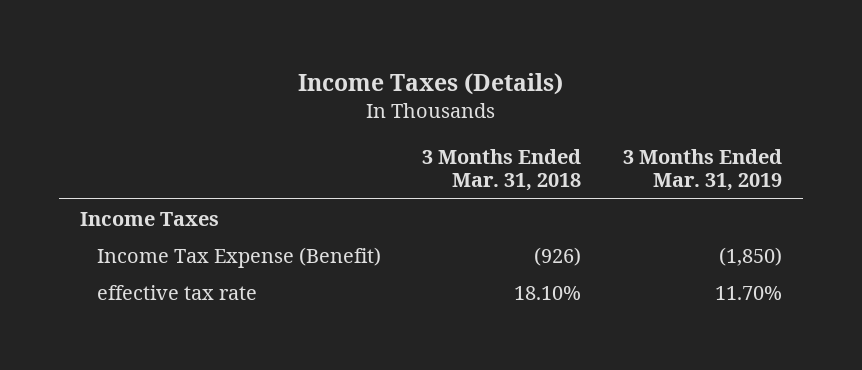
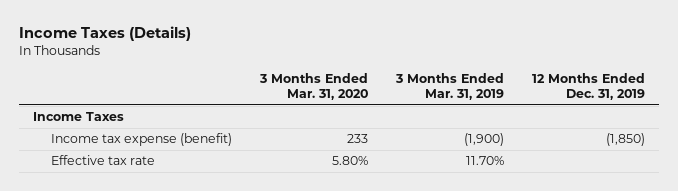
- | 3 Months Ended Mar. 31, 2018 | 3 Months Ended Mar. 31, 2019
+ | 3 Months Ended Mar. 31, 2020 | 3 Months Ended Mar. 31, 2019 | 12 Months Ended Dec. 31, 2019
- Income Tax Expense (Benefit) | (926) | (1,850)
- effective tax rate | 18.10% | 11.70%
+ Income tax expense (benefit) | 233 | (1,900) | (1,850)
+ Effective tax rate | 5.80% | 11.70% |

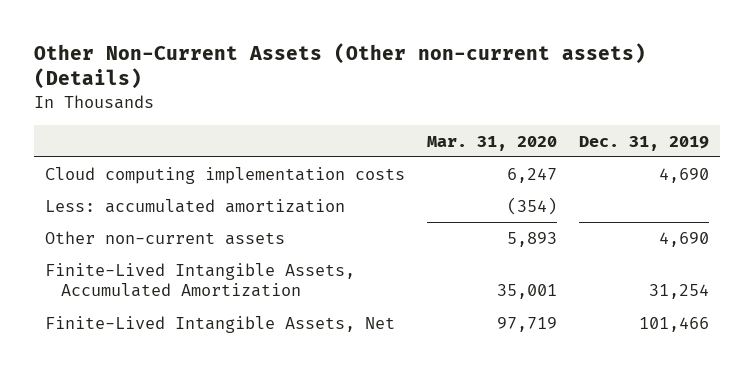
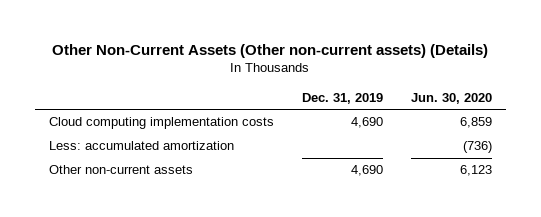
- | Mar. 31, 2020 | Dec. 31, 2019
+ | Dec. 31, 2019 | Jun. 30, 2020
- Finite-Lived Intangible Assets, Accumulated Amortization | 35,001 | 31,254
- Finite-Lived Intangible Assets, Net | 97,719 | 101,466

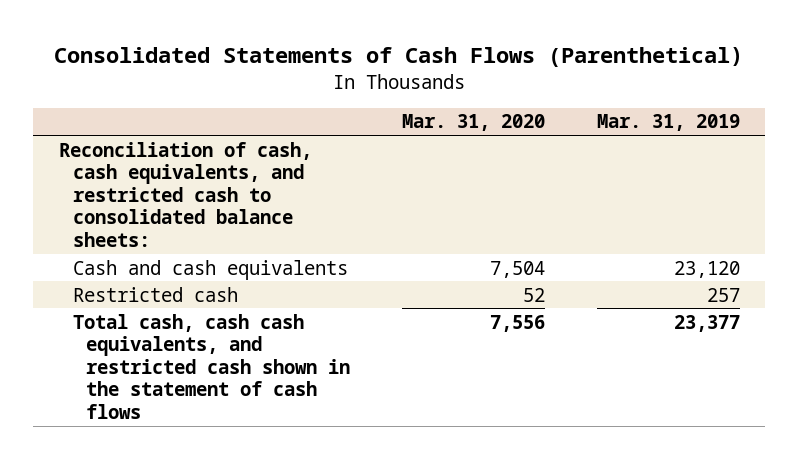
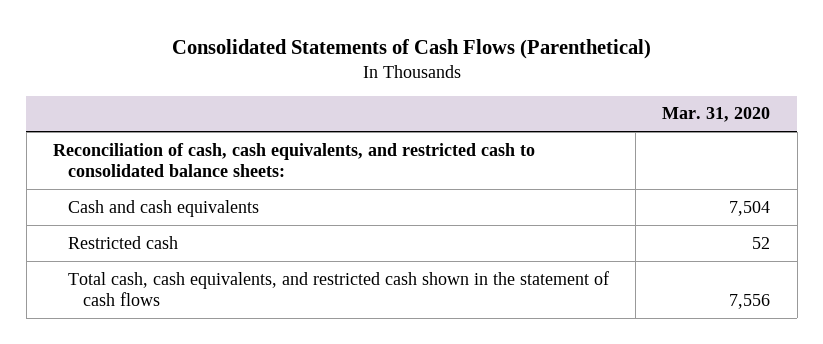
- | Mar. 31, 2020 | Mar. 31, 2019
+ | Mar. 31, 2020
- Total cash, cash cash equivalents, and restricted cash shown in the statement of cash flows | 7,556 | 23,377
+ Total cash, cash equivalents, and restricted cash shown in the statement of cash flows | 7,556

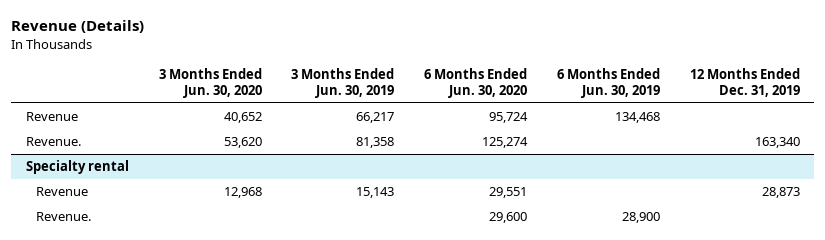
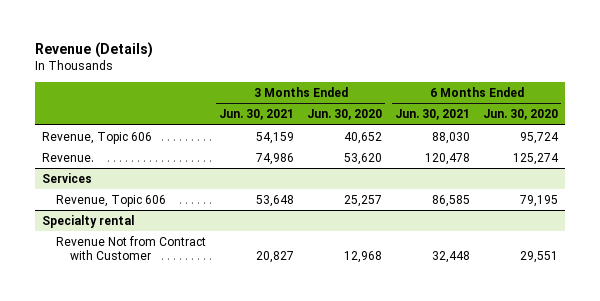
- | 3 Months Ended Jun. 30, 2020 | 3 Months Ended Jun. 30, 2019 | 6 Months Ended Jun. 30, 2020 | 6 Months Ended Jun. 30, 2019 | 12 Months Ended Dec. 31, 2019
+ | 3 Months Ended Jun. 30, 2021 | 3 Months Ended Jun. 30, 2020 | 6 Months Ended Jun. 30, 2021 | 6 Months Ended Jun. 30, 2020
- Revenue | 40,652 | 66,217 | 95,724 | 134,468 |
+ Revenue, Topic 606 | 54,159 | 40,652 | 88,030 | 95,724
+ Services
+ Revenue, Topic 606 | 53,648 | 25,257 | 86,585 | 79,195
@ Specialty rental
- Revenue | 12,968 | 15,143 | 29,551 | | 28,873
- Revenue. | | | 29,600 | 28,900 |
+ Revenue Not from Contract with Customer | 20,827 | 12,968 | 32,448 | 29,551

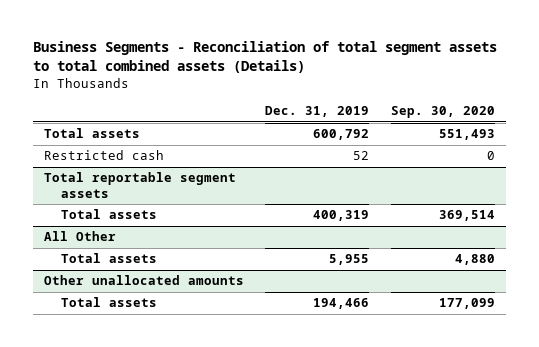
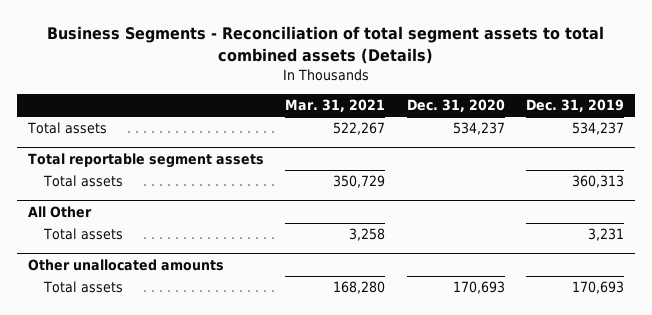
- | Dec. 31, 2019 | Sep. 30, 2020
+ | Mar. 31, 2021 | Dec. 31, 2020 | Dec. 31, 2019
- Total assets | 600,792 | 551,493
- Restricted cash | 52 | 0
+ Total assets | 522,267 | 534,237 | 534,237
@ Total reportable segment assets
- Total assets | 400,319 | 369,514
+ Total assets | 350,729 | | 360,313
@ All Other
- Total assets | 5,955 | 4,880
+ Total assets | 3,258 | | 3,231
@ Other unallocated amounts
- Total assets | 194,466 | 177,099
+ Total assets | 168,280 | 170,693 | 170,693

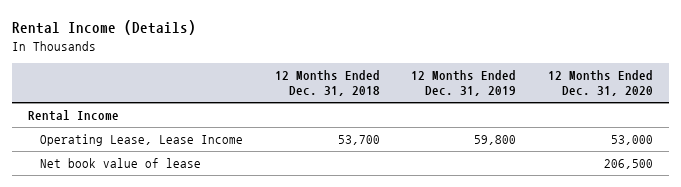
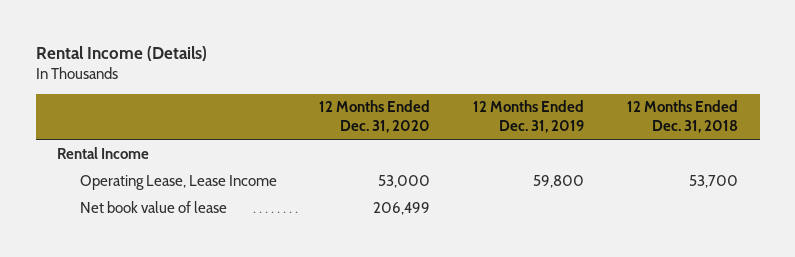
- | 12 Months Ended Dec. 31, 2018 | 12 Months Ended Dec. 31, 2019 | 12 Months Ended Dec. 31, 2020
+ | 12 Months Ended Dec. 31, 2020 | 12 Months Ended Dec. 31, 2019 | 12 Months Ended Dec. 31, 2018
- Net book value of lease | | | 206,500
+ Net book value of lease | 206,499 | |

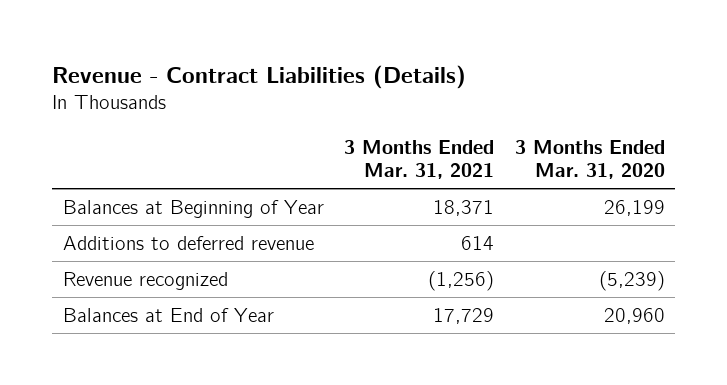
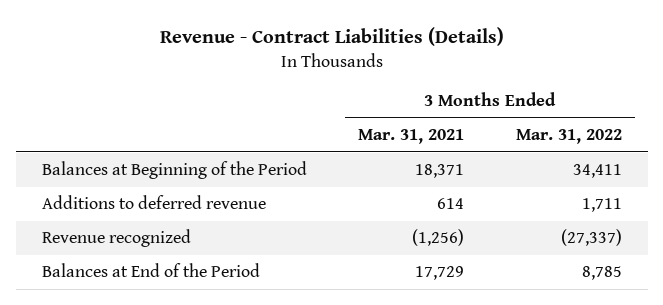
- | 3 Months Ended Mar. 31, 2021 | 3 Months Ended Mar. 31, 2020
+ | 3 Months Ended Mar. 31, 2021 | 3 Months Ended Mar. 31, 2022
- Balances at Beginning of Year | 18,371 | 26,199
+ Balances at Beginning of the Period | 18,371 | 34,411
- Balances at End of Year | 17,729 | 20,960
+ Balances at End of the Period | 17,729 | 8,785

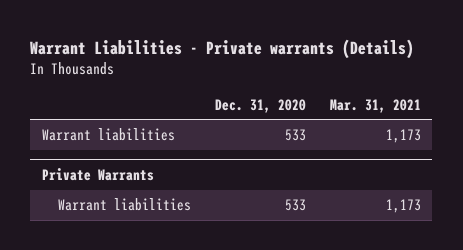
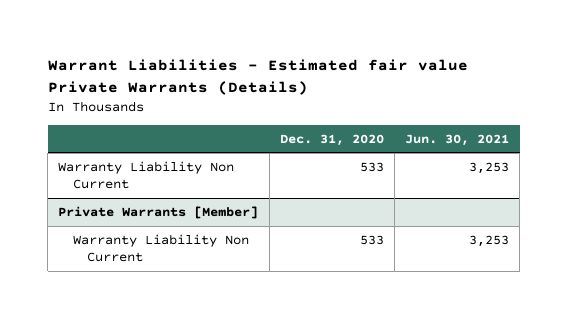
- Warrant Liabilities - Private warrants (Details)
+ Warrant Liabilities - Estimated fair value Private Warrants (Details)
- | Dec. 31, 2020 | Mar. 31, 2021
+ | Dec. 31, 2020 | Jun. 30, 2021
- Warrant liabilities | 533 | 1,173
- Private Warrants
- Warrant liabilities | 533 | 1,173
+ Warranty Liability Non Current | 533 | 3,253
+ Private Warrants [Member]
+ Warranty Liability Non Current | 533 | 3,253

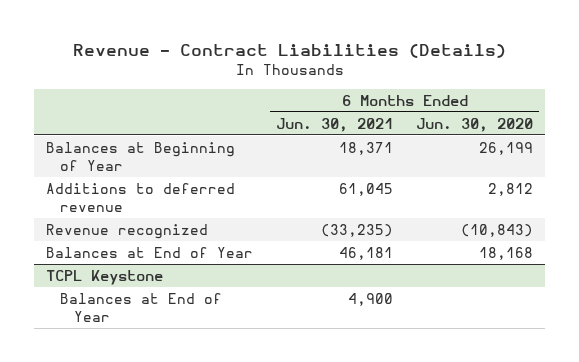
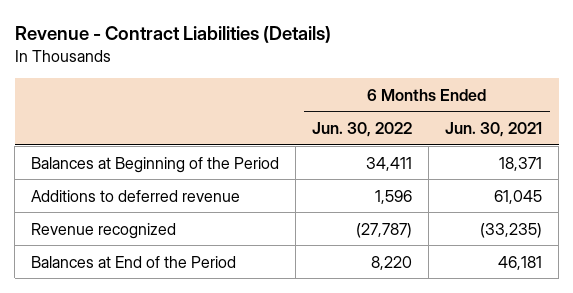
- | 6 Months Ended Jun. 30, 2021 | 6 Months Ended Jun. 30, 2020
+ | 6 Months Ended Jun. 30, 2022 | 6 Months Ended Jun. 30, 2021
- Balances at Beginning of Year | 18,371 | 26,199
+ Balances at Beginning of the Period | 34,411 | 18,371
- Balances at End of Year | 46,181 | 18,168
- TCPL Keystone
- Balances at End of Year | 4,900 |
+ Balances at End of the Period | 8,220 | 46,181

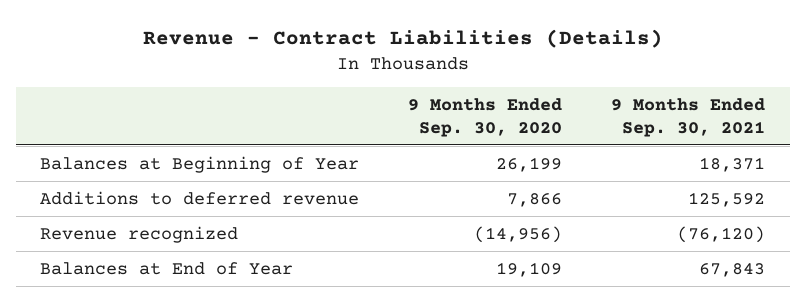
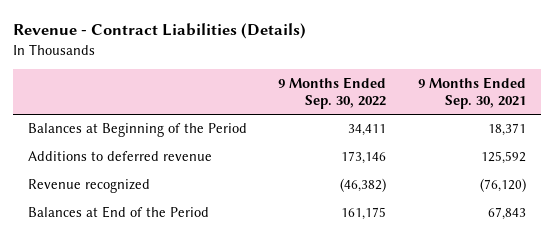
- | 9 Months Ended Sep. 30, 2020 | 9 Months Ended Sep. 30, 2021
+ | 9 Months Ended Sep. 30, 2022 | 9 Months Ended Sep. 30, 2021
- Balances at Beginning of Year | 26,199 | 18,371
+ Balances at Beginning of the Period | 34,411 | 18,371
- Balances at End of Year | 19,109 | 67,843
+ Balances at End of the Period | 161,175 | 67,843

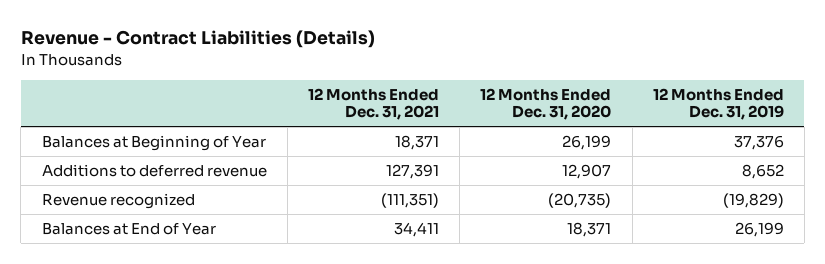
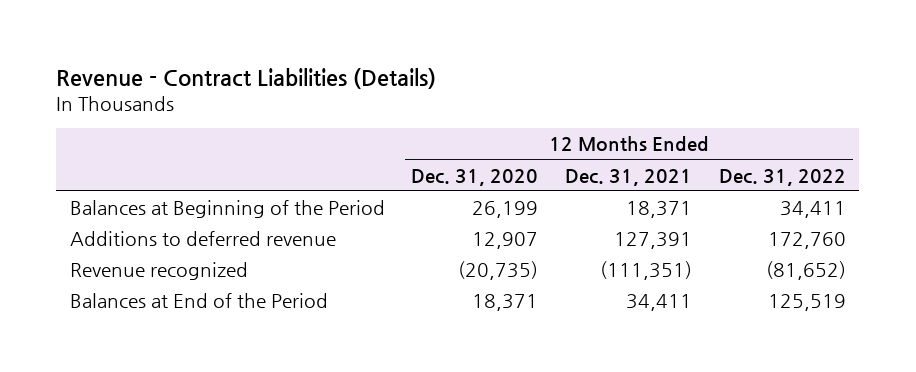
- | 12 Months Ended Dec. 31, 2021 | 12 Months Ended Dec. 31, 2020 | 12 Months Ended Dec. 31, 2019
+ | 12 Months Ended Dec. 31, 2020 | 12 Months Ended Dec. 31, 2021 | 12 Months Ended Dec. 31, 2022
- Balances at Beginning of Year | 18,371 | 26,199 | 37,376
+ Balances at Beginning of the Period | 26,199 | 18,371 | 34,411
- Balances at End of Year | 34,411 | 18,371 | 26,199
+ Balances at End of the Period | 18,371 | 34,411 | 125,519

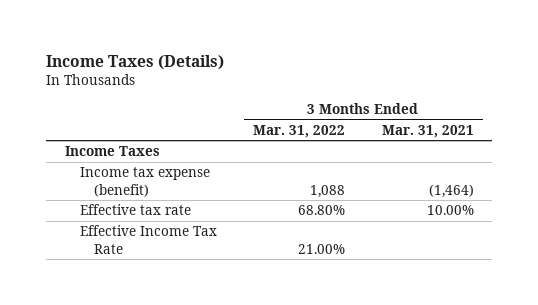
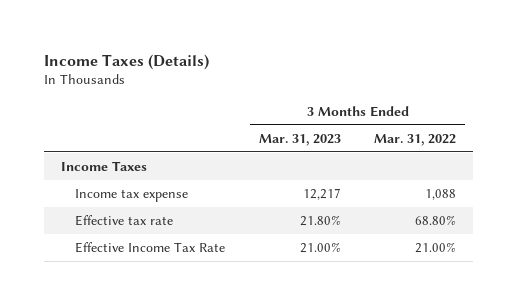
- | 3 Months Ended Mar. 31, 2022 | 3 Months Ended Mar. 31, 2021
+ | 3 Months Ended Mar. 31, 2023 | 3 Months Ended Mar. 31, 2022
- Income tax expense (benefit) | 1,088 | (1,464)
+ Income tax expense | 12,217 | 1,088

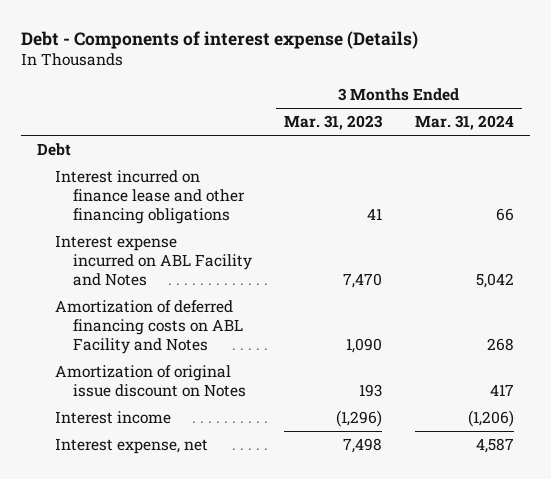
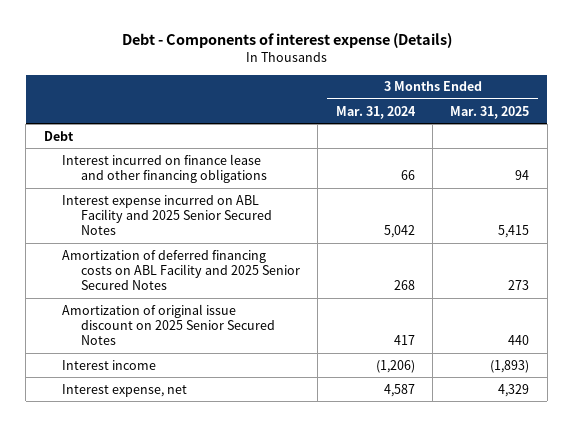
- | 3 Months Ended Mar. 31, 2023 | 3 Months Ended Mar. 31, 2024
+ | 3 Months Ended Mar. 31, 2024 | 3 Months Ended Mar. 31, 2025
- Interest expense incurred on ABL Facility and Notes | 7,470 | 5,042
- Amortization of deferred financing costs on ABL Facility and Notes | 1,090 | 268
- Amortization of original issue discount on Notes | 193 | 417
+ Interest expense incurred on ABL Facility and 2025 Senior Secured Notes | 5,042 | 5,415
+ Amortization of deferred financing costs on ABL Facility and 2025 Senior Secured Notes | 268 | 273
+ Amortization of original issue discount on 2025 Senior Secured Notes | 417 | 440

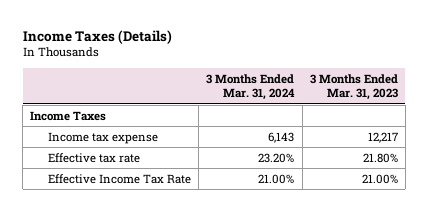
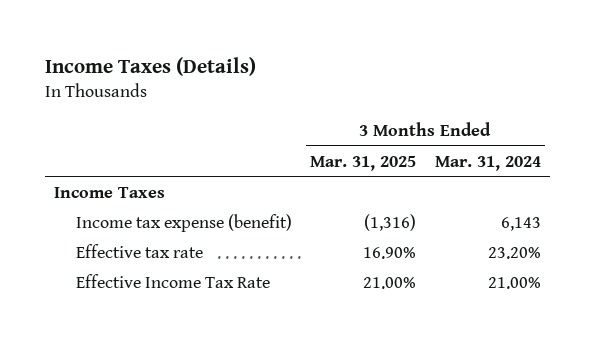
- | 3 Months Ended Mar. 31, 2024 | 3 Months Ended Mar. 31, 2023
+ | 3 Months Ended Mar. 31, 2025 | 3 Months Ended Mar. 31, 2024
- Income tax expense | 6,143 | 12,217
+ Income tax expense (benefit) | (1,316) | 6,143

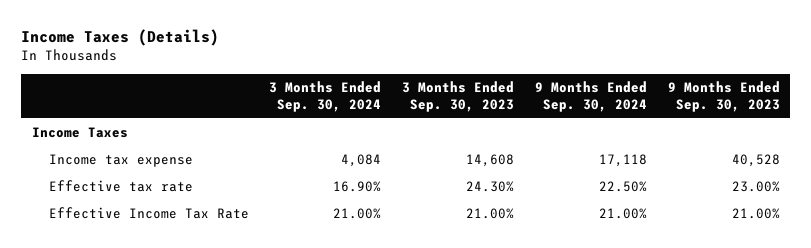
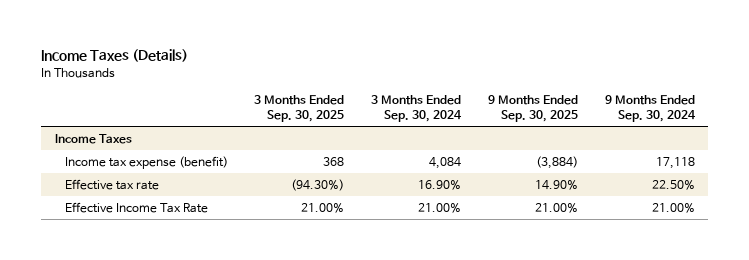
- | 3 Months Ended Sep. 30, 2024 | 3 Months Ended Sep. 30, 2023 | 9 Months Ended Sep. 30, 2024 | 9 Months Ended Sep. 30, 2023
+ | 3 Months Ended Sep. 30, 2025 | 3 Months Ended Sep. 30, 2024 | 9 Months Ended Sep. 30, 2025 | 9 Months Ended Sep. 30, 2024
- Income tax expense | 4,084 | 14,608 | 17,118 | 40,528
+ Income tax expense (benefit) | 368 | 4,084 | (3,884) | 17,118

